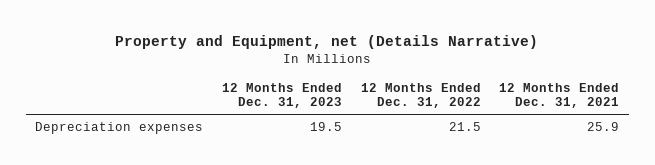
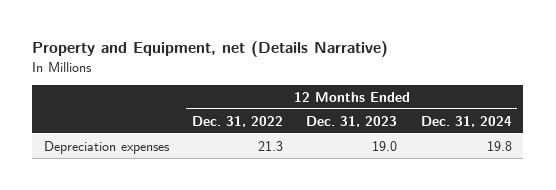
- | 12 Months Ended Dec. 31, 2023 | 12 Months Ended Dec. 31, 2022 | 12 Months Ended Dec. 31, 2021
+ | 12 Months Ended Dec. 31, 2022 | 12 Months Ended Dec. 31, 2023 | 12 Months Ended Dec. 31, 2024
- Depreciation expenses | 19.5 | 21.5 | 25.9
+ Depreciation expenses | 21.3 | 19.0 | 19.8

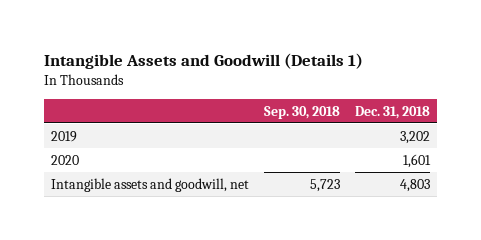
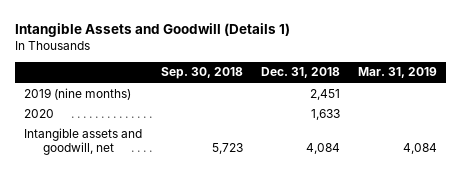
- | Sep. 30, 2018 | Dec. 31, 2018
+ | Sep. 30, 2018 | Dec. 31, 2018 | Mar. 31, 2019
- 2019 | | 3,202
- 2020 | | 1,601
- Intangible assets and goodwill, net | 5,723 | 4,803
+ 2019 (nine months) | | 2,451 |
+ 2020 | | 1,633 |
+ Intangible assets and goodwill, net | 5,723 | 4,084 | 4,084

